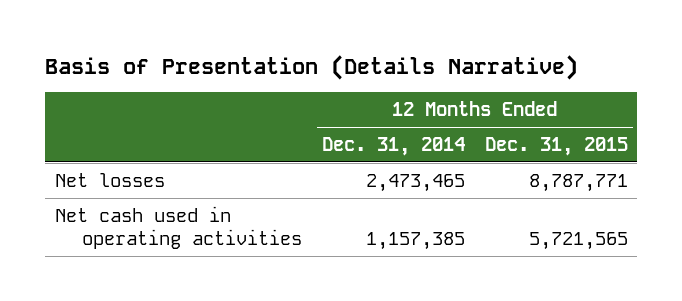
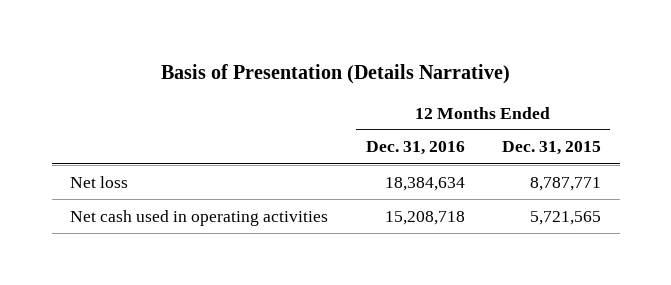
- | 12 Months Ended Dec. 31, 2014 | 12 Months Ended Dec. 31, 2015
+ | 12 Months Ended Dec. 31, 2016 | 12 Months Ended Dec. 31, 2015
- Net losses | 2,473,465 | 8,787,771
+ Net loss | 18,384,634 | 8,787,771

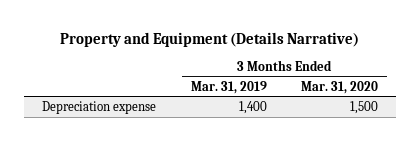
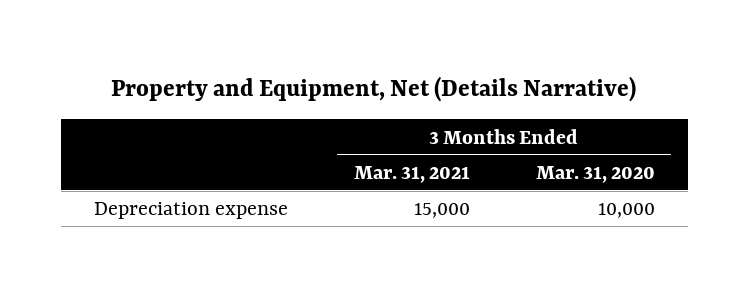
- Property and Equipment (Details Narrative)
+ Property and Equipment, Net (Details Narrative)
- | 3 Months Ended Mar. 31, 2019 | 3 Months Ended Mar. 31, 2020
+ | 3 Months Ended Mar. 31, 2021 | 3 Months Ended Mar. 31, 2020
- Depreciation expense | 1,400 | 1,500
+ Depreciation expense | 15,000 | 10,000

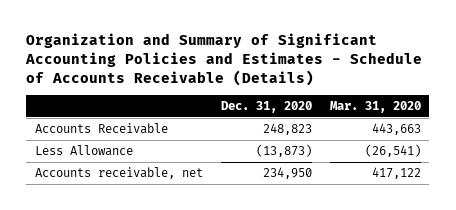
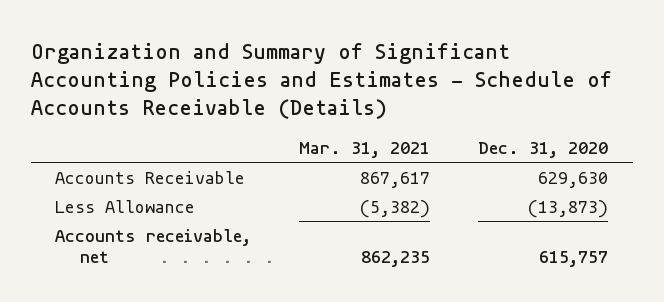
- | Dec. 31, 2020 | Mar. 31, 2020
+ | Mar. 31, 2021 | Dec. 31, 2020
- Accounts Receivable | 248,823 | 443,663
+ Accounts Receivable | 867,617 | 629,630
- Accounts receivable, net | 234,950 | 417,122
+ Accounts receivable, net | 862,235 | 615,757

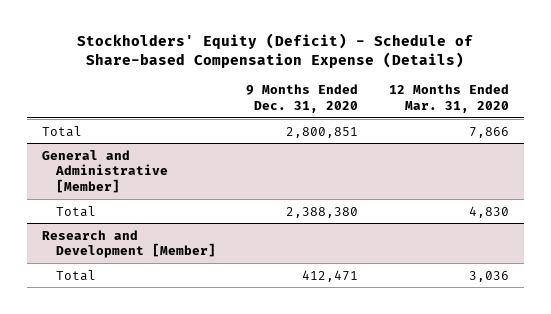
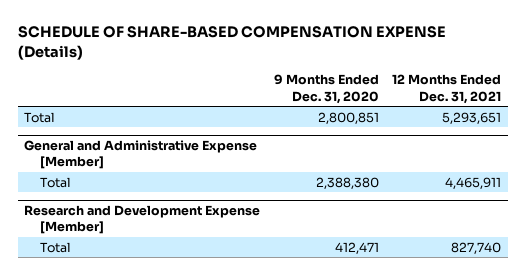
- Stockholders' Equity (Deficit) - Schedule of Share-based Compensation Expense (Details)
+ SCHEDULE OF SHARE-BASED COMPENSATION EXPENSE (Details)
- | 9 Months Ended Dec. 31, 2020 | 12 Months Ended Mar. 31, 2020
+ | 9 Months Ended Dec. 31, 2020 | 12 Months Ended Dec. 31, 2021
- General and Administrative [Member]
+ General and Administrative Expense [Member]
- Research and Development [Member]
+ Research and Development Expense [Member]

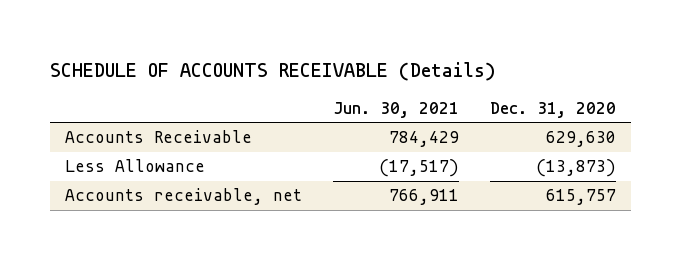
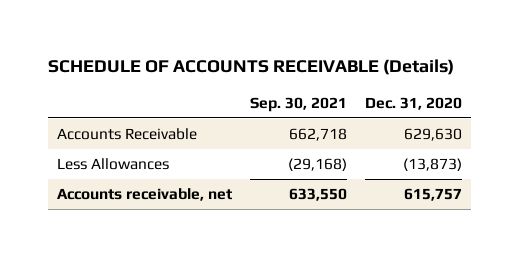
- | Jun. 30, 2021 | Dec. 31, 2020
+ | Sep. 30, 2021 | Dec. 31, 2020
- Less Allowance | (17,517) | (13,873)
+ Less Allowances | (29,168) | (13,873)

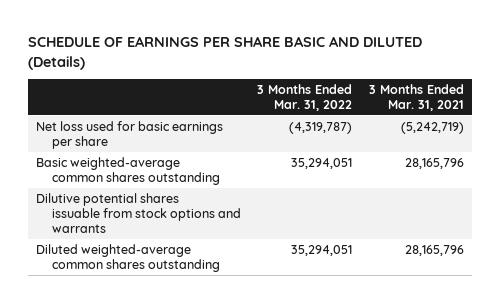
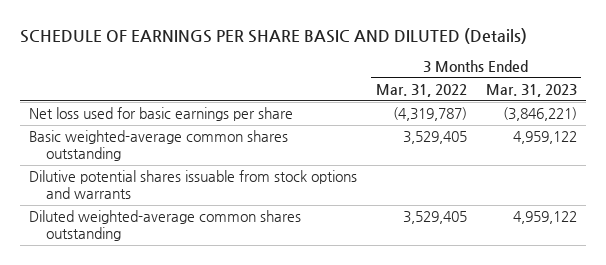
- | 3 Months Ended Mar. 31, 2022 | 3 Months Ended Mar. 31, 2021
+ | 3 Months Ended Mar. 31, 2022 | 3 Months Ended Mar. 31, 2023
- Basic weighted-average common shares outstanding | 35,294,051 | 28,165,796
+ Basic weighted-average common shares outstanding | 3,529,405 | 4,959,122
- Diluted weighted-average common shares outstanding | 35,294,051 | 28,165,796
+ Diluted weighted-average common shares outstanding | 3,529,405 | 4,959,122

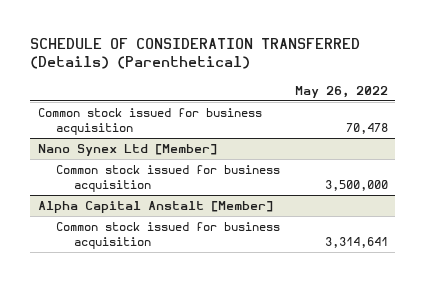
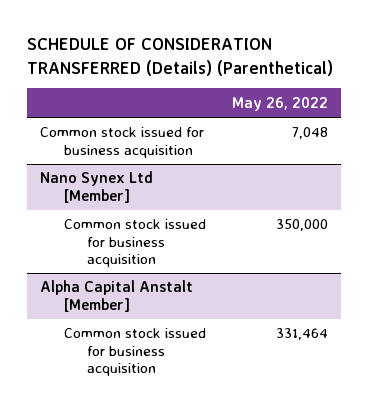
- Common stock issued for business acquisition | 70,478
+ Common stock issued for business acquisition | 7,048
@ Nano Synex Ltd [Member]
- Common stock issued for business acquisition | 3,500,000
+ Common stock issued for business acquisition | 350,000
@ Alpha Capital Anstalt [Member]
- Common stock issued for business acquisition | 3,314,641
+ Common stock issued for business acquisition | 331,464

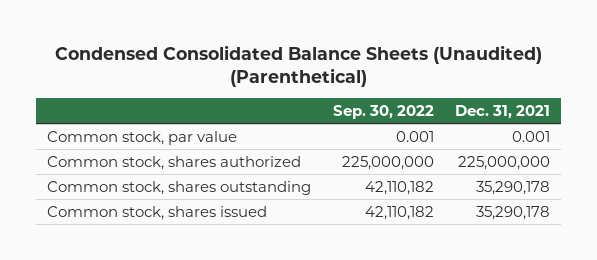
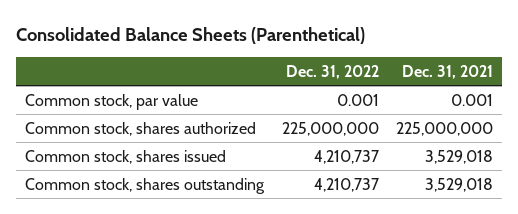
- Condensed Consolidated Balance Sheets (Unaudited) (Parenthetical)
+ Consolidated Balance Sheets (Parenthetical)
- | Sep. 30, 2022 | Dec. 31, 2021
+ | Dec. 31, 2022 | Dec. 31, 2021
- Common stock, shares outstanding | 42,110,182 | 35,290,178
- Common stock, shares issued | 42,110,182 | 35,290,178
+ Common stock, shares issued | 4,210,737 | 3,529,018
+ Common stock, shares outstanding | 4,210,737 | 3,529,018

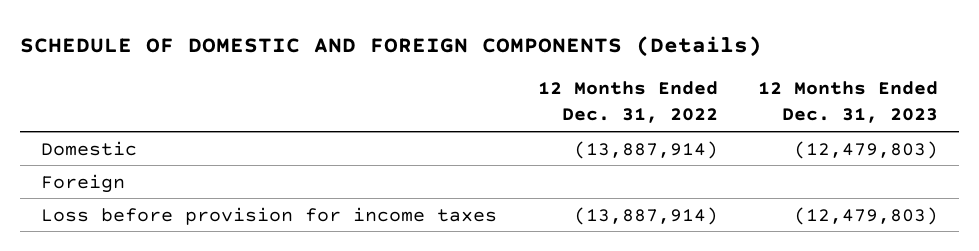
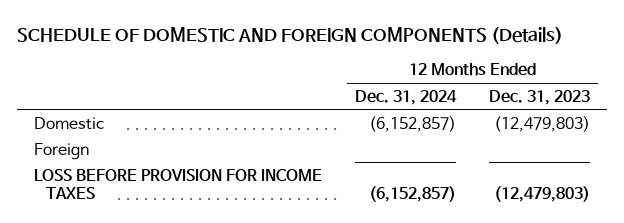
- | 12 Months Ended Dec. 31, 2022 | 12 Months Ended Dec. 31, 2023
+ | 12 Months Ended Dec. 31, 2024 | 12 Months Ended Dec. 31, 2023
- Loss before provision for income taxes | (13,887,914) | (12,479,803)
+ LOSS BEFORE PROVISION FOR INCOME TAXES | (6,152,857) | (12,479,803)

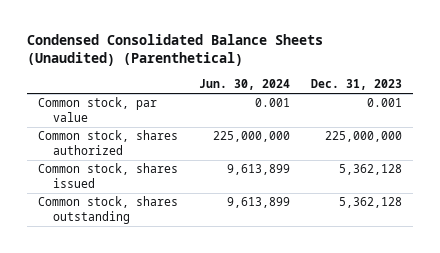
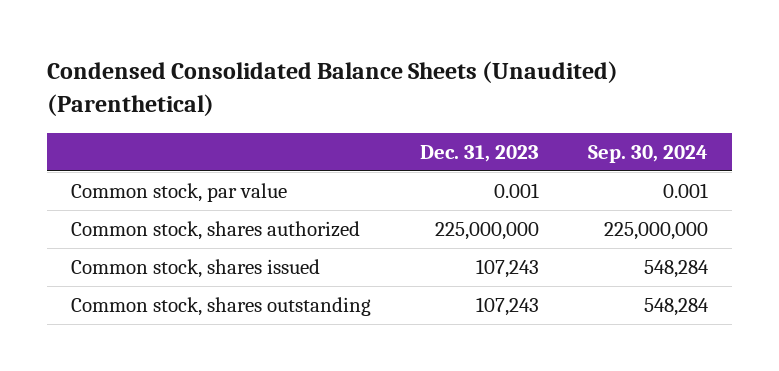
- | Jun. 30, 2024 | Dec. 31, 2023
+ | Dec. 31, 2023 | Sep. 30, 2024
- Common stock, shares issued | 9,613,899 | 5,362,128
- Common stock, shares outstanding | 9,613,899 | 5,362,128
+ Common stock, shares issued | 107,243 | 548,284
+ Common stock, shares outstanding | 107,243 | 548,284

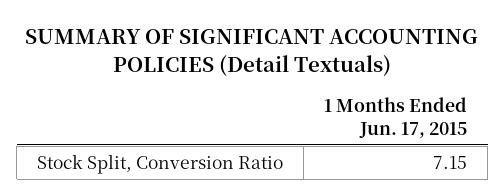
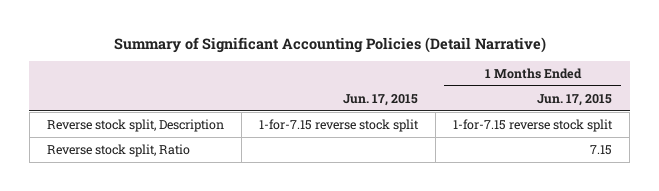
- SUMMARY OF SIGNIFICANT ACCOUNTING POLICIES (Detail Textuals)
+ Summary of Significant Accounting Policies (Detail Narrative)
- | 1 Months Ended Jun. 17, 2015
+ | Jun. 17, 2015 | 1 Months Ended Jun. 17, 2015
- Stock Split, Conversion Ratio | 7.15
+ Reverse stock split, Description | 1-for-7.15 reverse stock split | 1-for-7.15 reverse stock split
+ Reverse stock split, Ratio | | 7.15

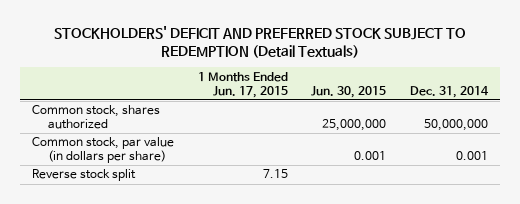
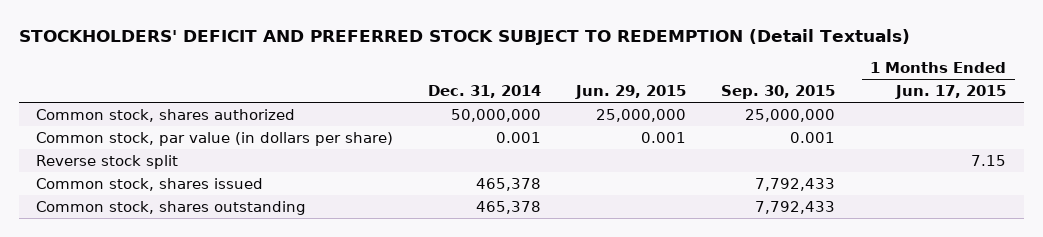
- | 1 Months Ended Jun. 17, 2015 | Jun. 30, 2015 | Dec. 31, 2014
+ | Dec. 31, 2014 | Jun. 29, 2015 | Sep. 30, 2015 | 1 Months Ended Jun. 17, 2015
+ Common stock, shares issued | 465,378 | | 7,792,433 |
+ Common stock, shares outstanding | 465,378 | | 7,792,433 |

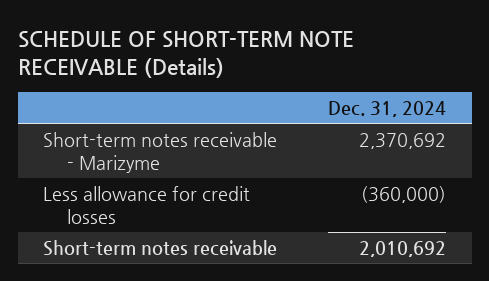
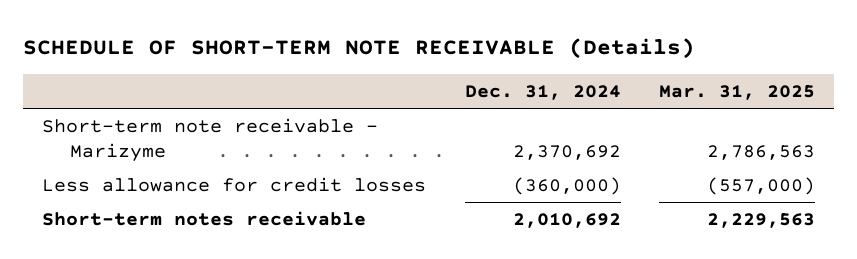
- | Dec. 31, 2024
+ | Dec. 31, 2024 | Mar. 31, 2025
- Short-term notes receivable - Marizyme | 2,370,692
+ Short-term note receivable - Marizyme | 2,370,692 | 2,786,563

